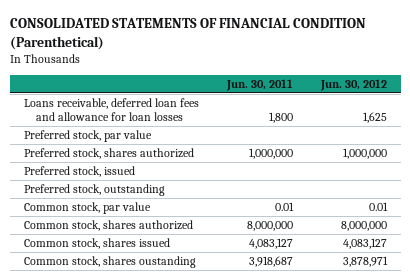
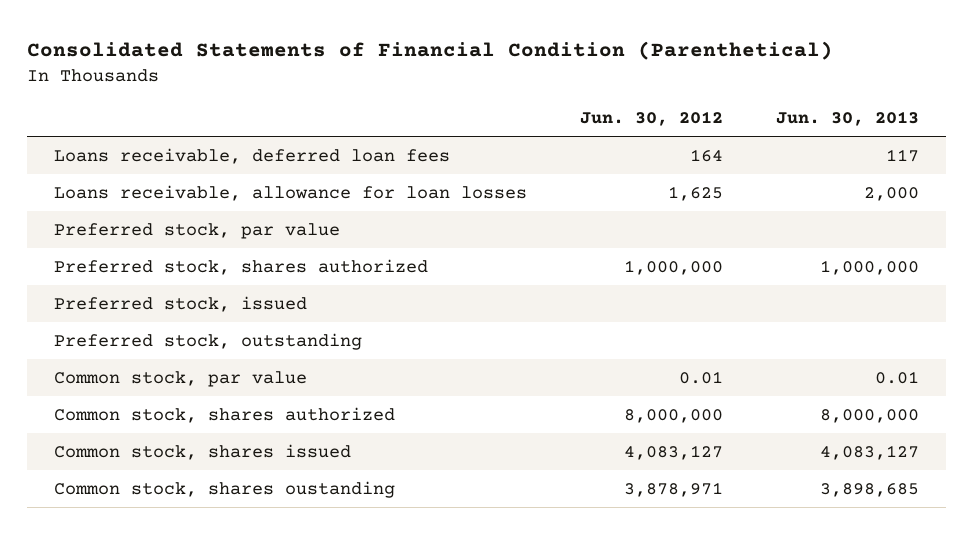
- CONSOLIDATED STATEMENTS OF FINANCIAL CONDITION (Parenthetical)
+ Consolidated Statements of Financial Condition (Parenthetical)
- | Jun. 30, 2011 | Jun. 30, 2012
+ | Jun. 30, 2012 | Jun. 30, 2013
- Loans receivable, deferred loan fees and allowance for loan losses | 1,800 | 1,625
+ Loans receivable, deferred loan fees | 164 | 117
+ Loans receivable, allowance for loan losses | 1,625 | 2,000

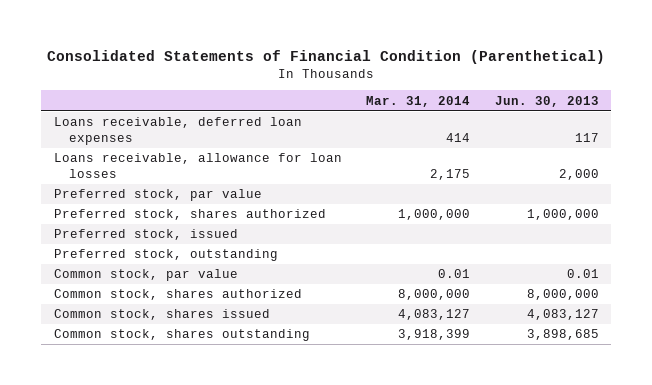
- | Jun. 30, 2012 | Jun. 30, 2013
+ | Mar. 31, 2014 | Jun. 30, 2013
- Loans receivable, deferred loan fees | 164 | 117
+ Loans receivable, deferred loan expenses | 414 | 117
- Common stock, shares oustanding | 3,878,971 | 3,898,685
+ Common stock, shares outstanding | 3,918,399 | 3,898,685

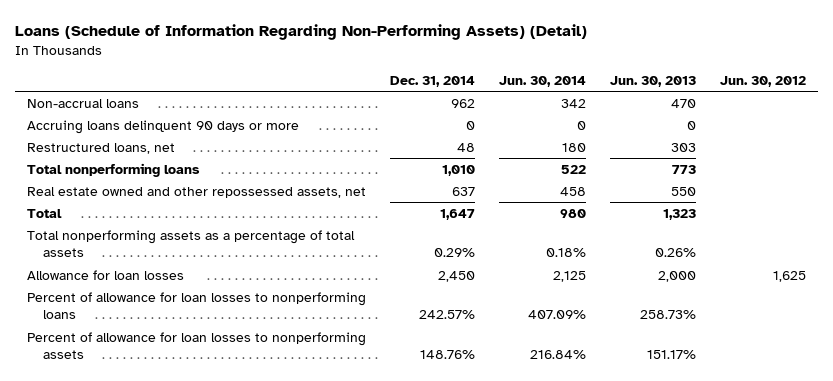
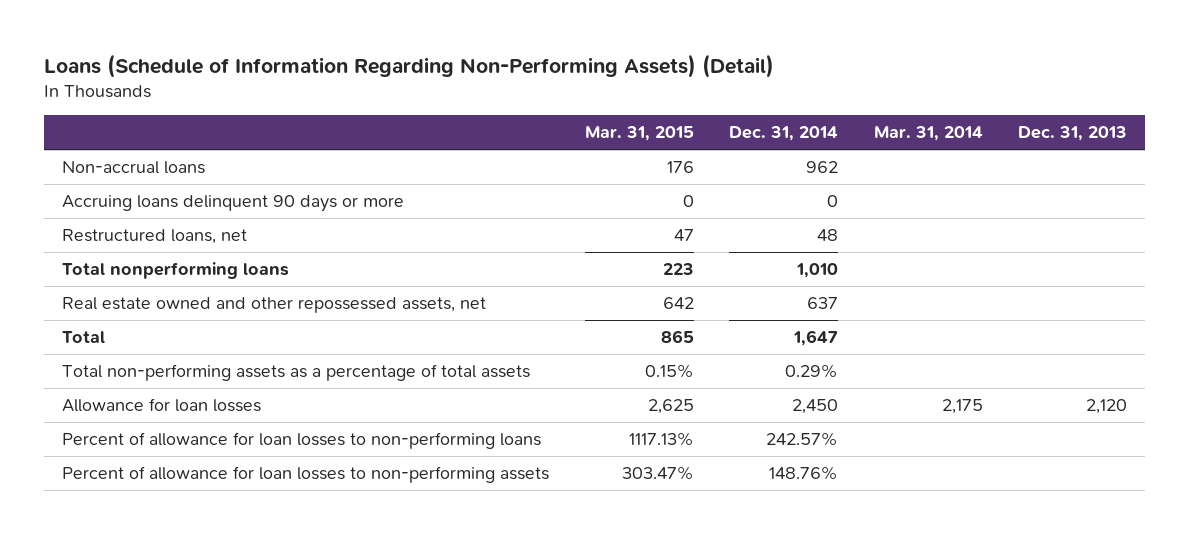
- | Dec. 31, 2014 | Jun. 30, 2014 | Jun. 30, 2013 | Jun. 30, 2012
+ | Mar. 31, 2015 | Dec. 31, 2014 | Mar. 31, 2014 | Dec. 31, 2013
- Total nonperforming assets as a percentage of total assets | 0.29% | 0.18% | 0.26% |
+ Total non-performing assets as a percentage of total assets | 0.15% | 0.29% | |
- Percent of allowance for loan losses to nonperforming loans | 242.57% | 407.09% | 258.73% |
- Percent of allowance for loan losses to nonperforming assets | 148.76% | 216.84% | 151.17% |
+ Percent of allowance for loan losses to non-performing loans | 1117.13% | 242.57% | |
+ Percent of allowance for loan losses to non-performing assets | 303.47% | 148.76% | |

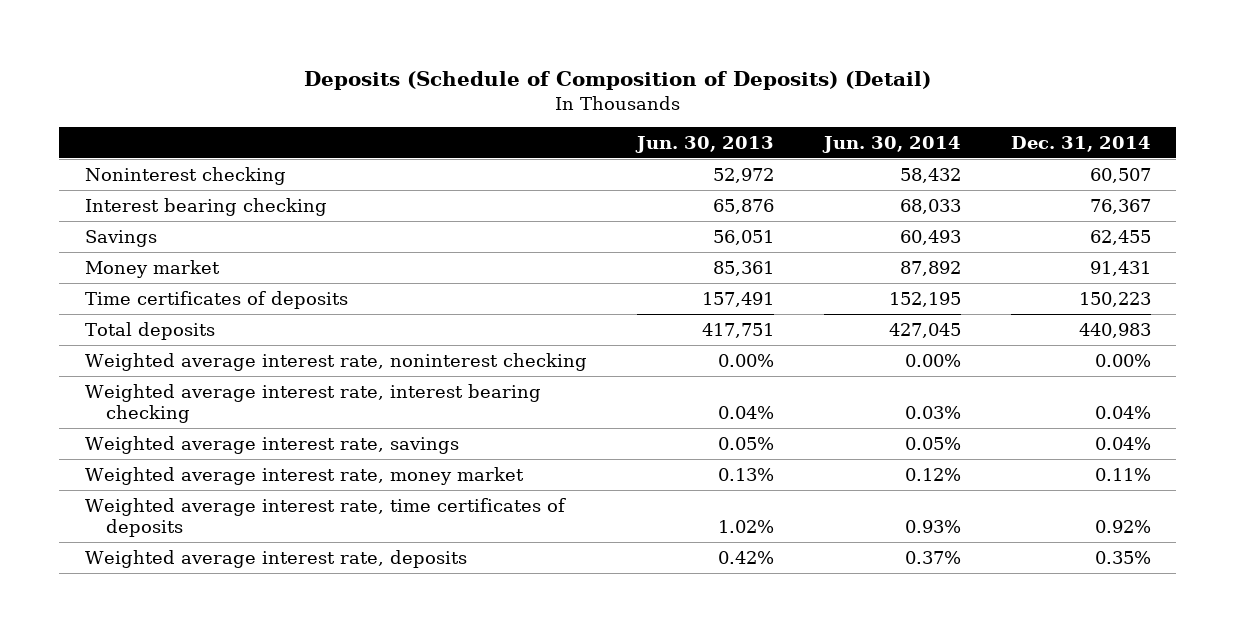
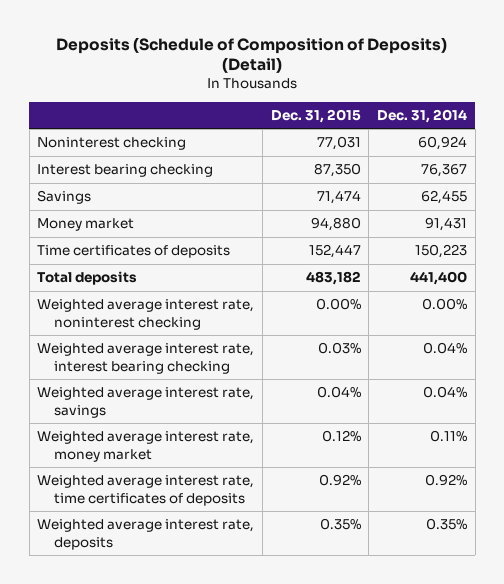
- | Jun. 30, 2013 | Jun. 30, 2014 | Dec. 31, 2014
+ | Dec. 31, 2015 | Dec. 31, 2014
- Noninterest checking | 52,972 | 58,432 | 60,507
+ Noninterest checking | 77,031 | 60,924
- Total deposits | 417,751 | 427,045 | 440,983
+ Total deposits | 483,182 | 441,400

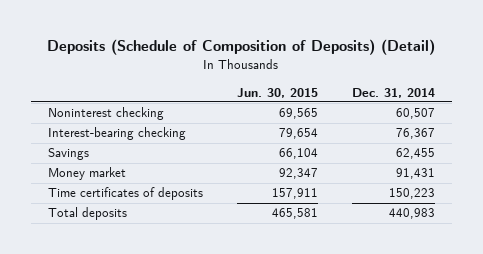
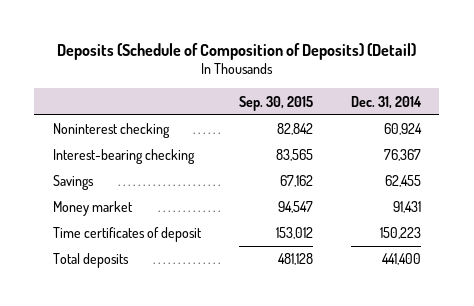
- | Jun. 30, 2015 | Dec. 31, 2014
+ | Sep. 30, 2015 | Dec. 31, 2014
- Noninterest checking | 69,565 | 60,507
+ Noninterest checking | 82,842 | 60,924
- Time certificates of deposits | 157,911 | 150,223
- Total deposits | 465,581 | 440,983
+ Time certificates of deposit | 153,012 | 150,223
+ Total deposits | 481,128 | 441,400

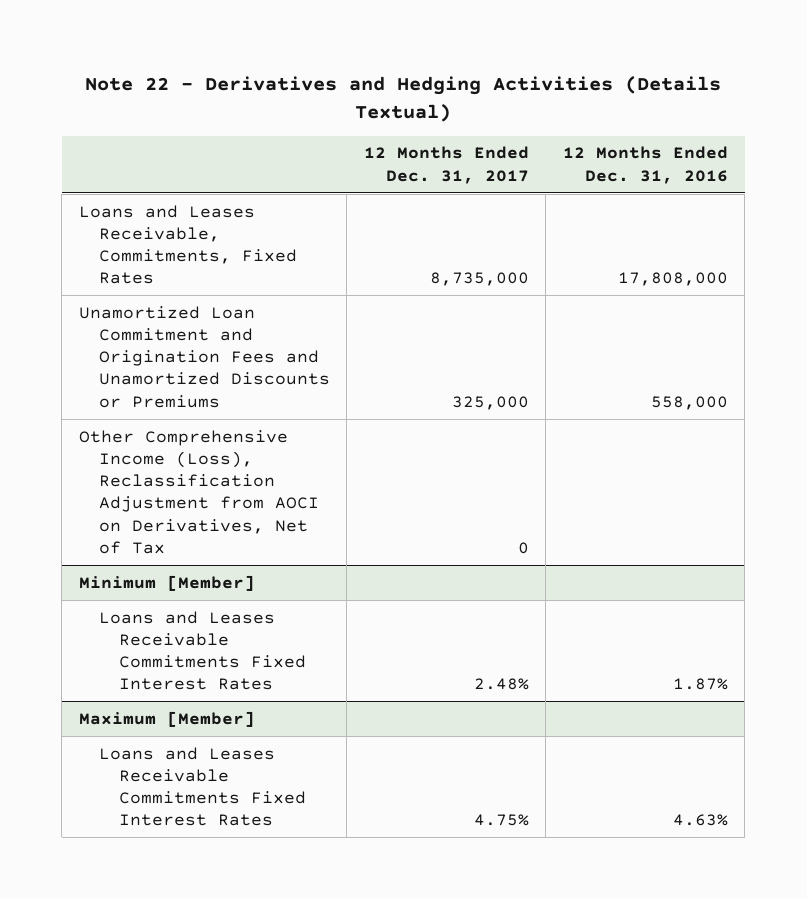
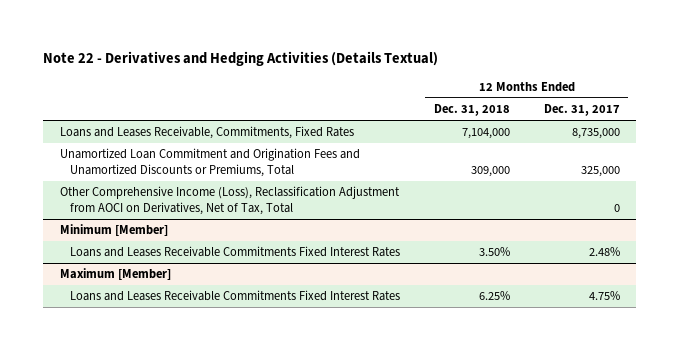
- | 12 Months Ended Dec. 31, 2017 | 12 Months Ended Dec. 31, 2016
+ | 12 Months Ended Dec. 31, 2018 | 12 Months Ended Dec. 31, 2017
- Unamortized Loan Commitment and Origination Fees and Unamortized Discounts or Premiums | 325,000 | 558,000
- Other Comprehensive Income (Loss), Reclassification Adjustment from AOCI on Derivatives, Net of Tax | 0 |
+ Unamortized Loan Commitment and Origination Fees and Unamortized Discounts or Premiums, Total | 309,000 | 325,000
+ Other Comprehensive Income (Loss), Reclassification Adjustment from AOCI on Derivatives, Net of Tax, Total | | 0

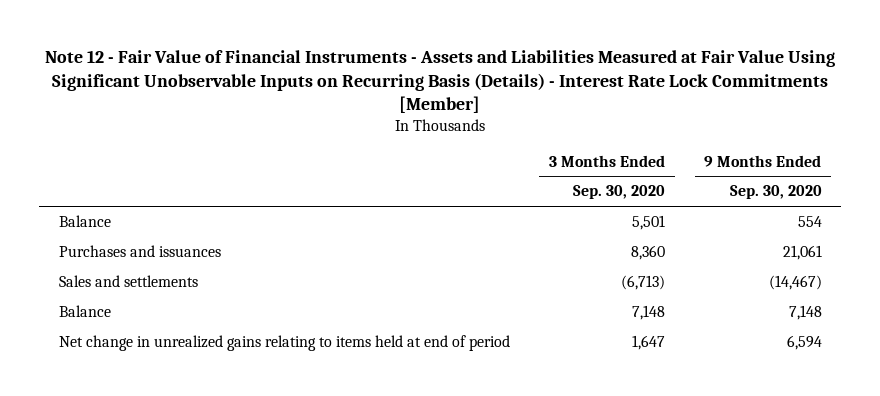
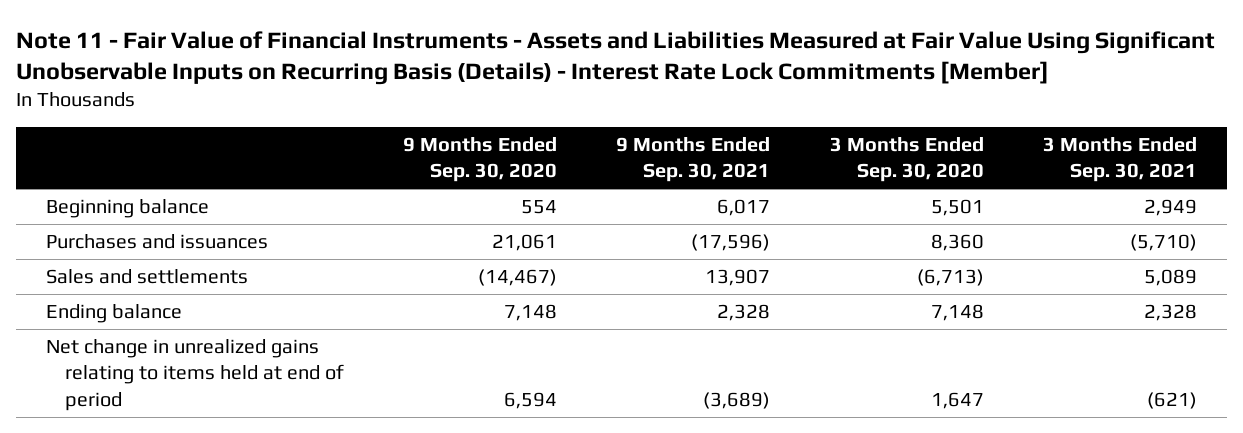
- Note 12 - Fair Value of Financial Instruments - Assets and Liabilities Measured at Fair Value Using Significant Unobservable Inputs on Recurring Basis (Details) - Interest Rate Lock Commitments [Member]
+ Note 11 - Fair Value of Financial Instruments - Assets and Liabilities Measured at Fair Value Using Significant Unobservable Inputs on Recurring Basis (Details) - Interest Rate Lock Commitments [Member]
- | 3 Months Ended Sep. 30, 2020 | 9 Months Ended Sep. 30, 2020
+ | 9 Months Ended Sep. 30, 2020 | 9 Months Ended Sep. 30, 2021 | 3 Months Ended Sep. 30, 2020 | 3 Months Ended Sep. 30, 2021
- Balance | 5,501 | 554
+ Beginning balance | 554 | 6,017 | 5,501 | 2,949
- Balance | 7,148 | 7,148
+ Ending balance | 7,148 | 2,328 | 7,148 | 2,328

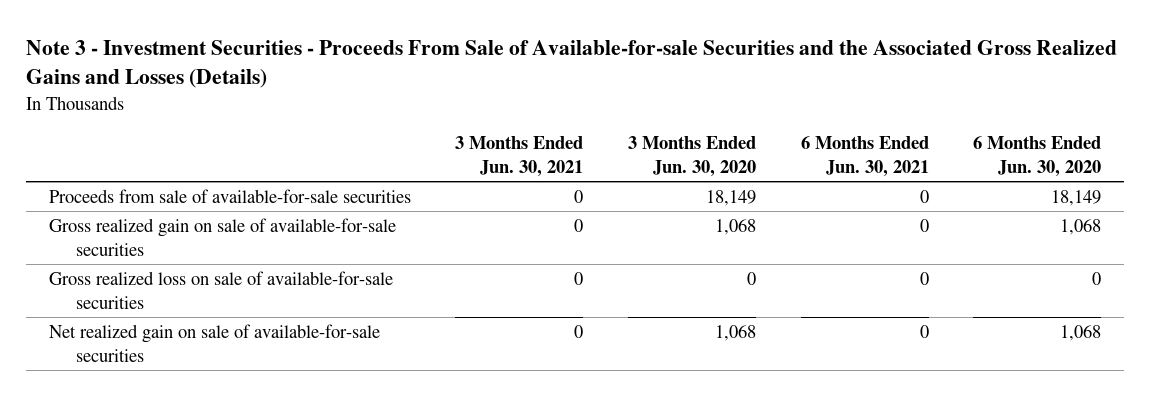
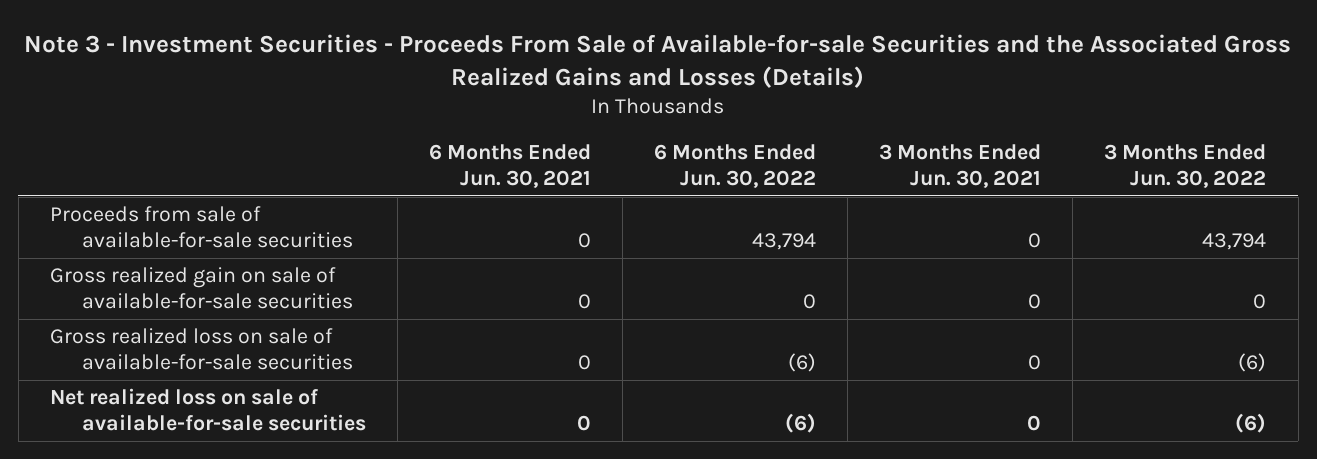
- | 3 Months Ended Jun. 30, 2021 | 3 Months Ended Jun. 30, 2020 | 6 Months Ended Jun. 30, 2021 | 6 Months Ended Jun. 30, 2020
+ | 6 Months Ended Jun. 30, 2021 | 6 Months Ended Jun. 30, 2022 | 3 Months Ended Jun. 30, 2021 | 3 Months Ended Jun. 30, 2022
- Net realized gain on sale of available-for-sale securities | 0 | 1,068 | 0 | 1,068
+ Net realized loss on sale of available-for-sale securities | 0 | (6) | 0 | (6)

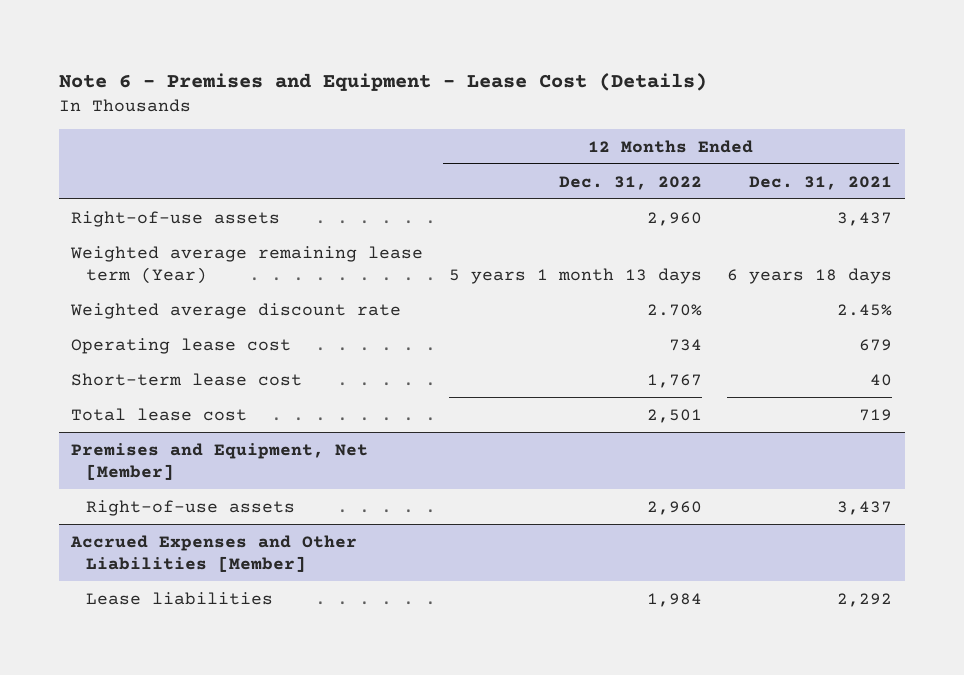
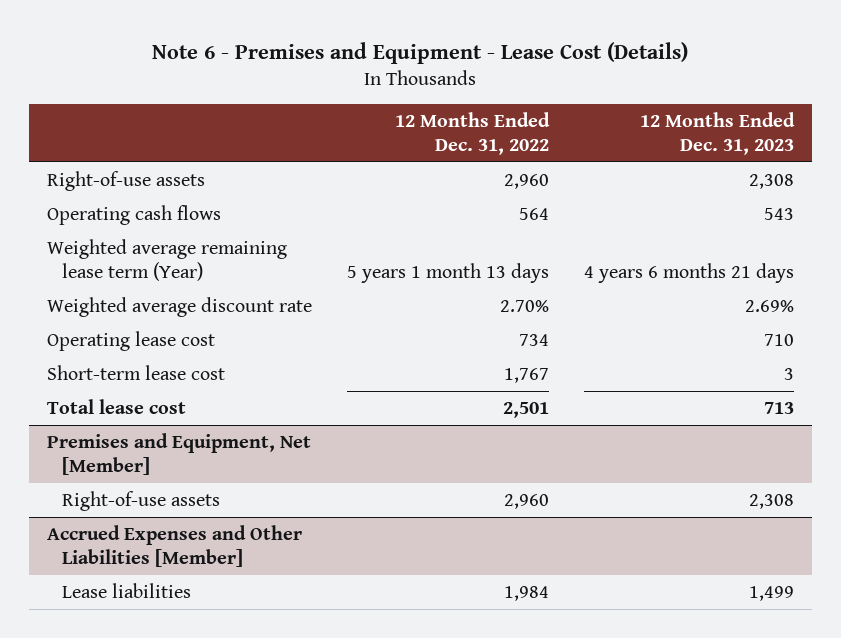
- | 12 Months Ended Dec. 31, 2022 | 12 Months Ended Dec. 31, 2021
+ | 12 Months Ended Dec. 31, 2022 | 12 Months Ended Dec. 31, 2023
+ Operating cash flows | 564 | 543

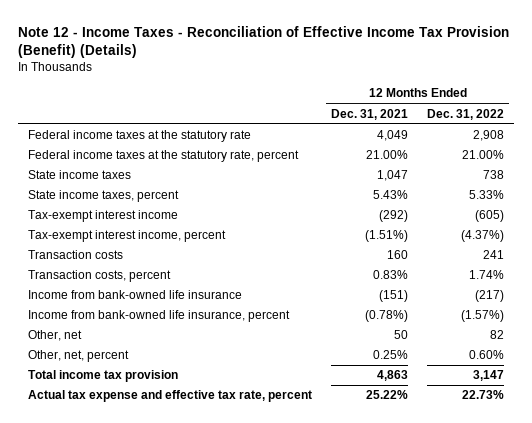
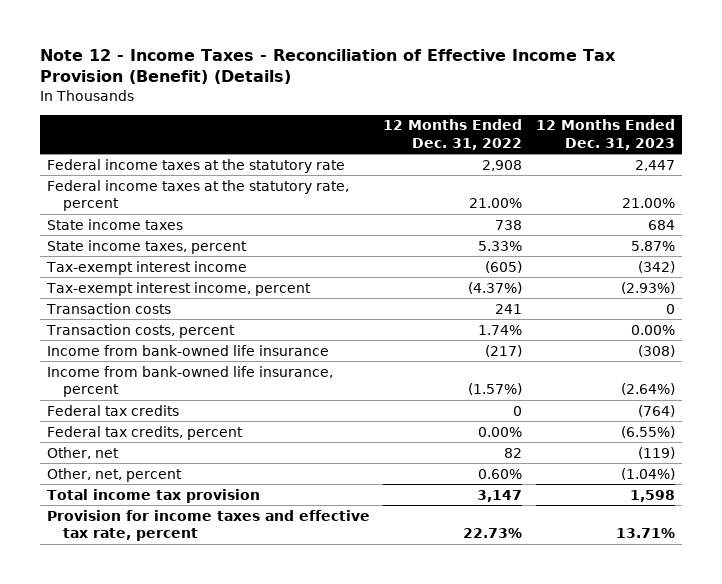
- | 12 Months Ended Dec. 31, 2021 | 12 Months Ended Dec. 31, 2022
+ | 12 Months Ended Dec. 31, 2022 | 12 Months Ended Dec. 31, 2023
+ Federal tax credits | 0 | (764)
+ Federal tax credits, percent | 0.00% | (6.55%)
- Actual tax expense and effective tax rate, percent | 25.22% | 22.73%
+ Provision for income taxes and effective tax rate, percent | 22.73% | 13.71%

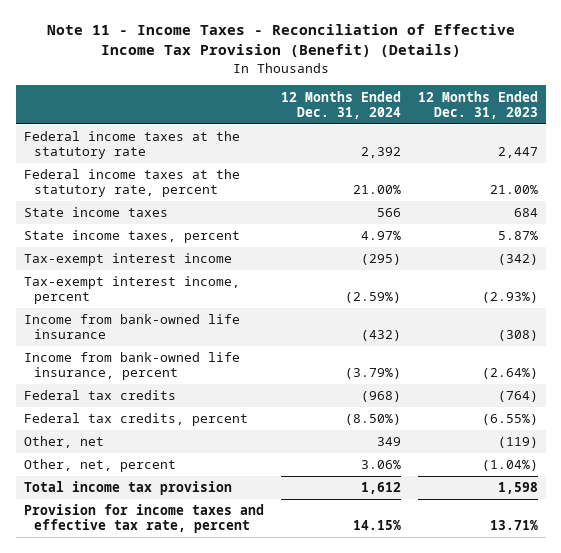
- Note 12 - Income Taxes - Reconciliation of Effective Income Tax Provision (Benefit) (Details)
+ Note 11 - Income Taxes - Reconciliation of Effective Income Tax Provision (Benefit) (Details)
- | 12 Months Ended Dec. 31, 2022 | 12 Months Ended Dec. 31, 2023
+ | 12 Months Ended Dec. 31, 2024 | 12 Months Ended Dec. 31, 2023
- Transaction costs | 241 | 0
- Transaction costs, percent | 1.74% | 0.00%

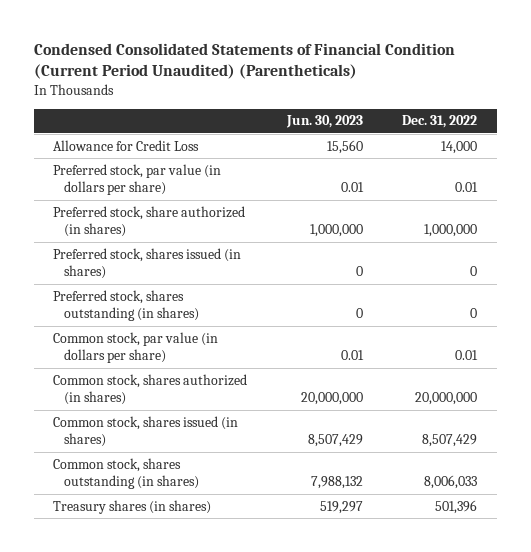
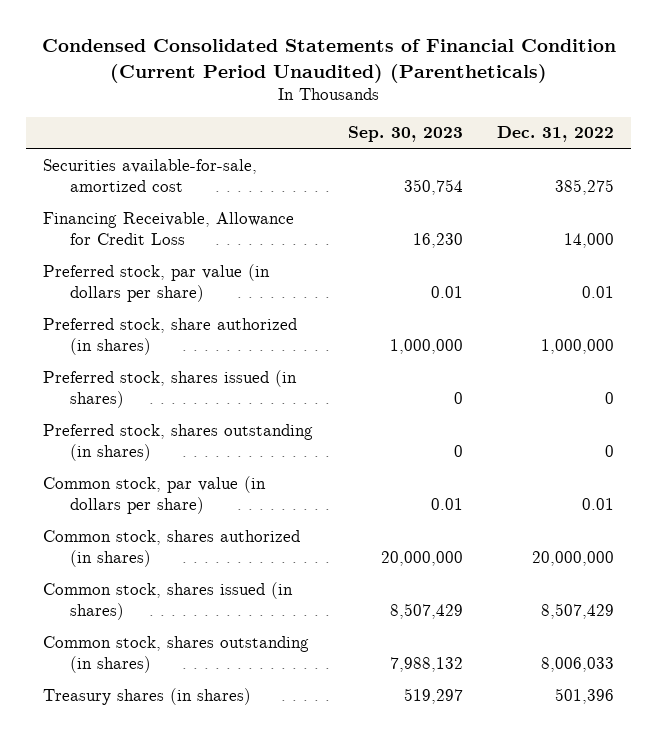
- | Jun. 30, 2023 | Dec. 31, 2022
+ | Sep. 30, 2023 | Dec. 31, 2022
- Allowance for Credit Loss | 15,560 | 14,000
+ Securities available-for-sale, amortized cost | 350,754 | 385,275
+ Financing Receivable, Allowance for Credit Loss | 16,230 | 14,000

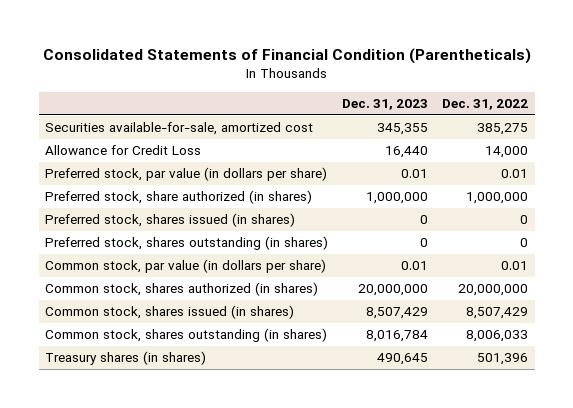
- Condensed Consolidated Statements of Financial Condition (Current Period Unaudited) (Parentheticals)
+ Consolidated Statements of Financial Condition (Parentheticals)
- | Sep. 30, 2023 | Dec. 31, 2022
+ | Dec. 31, 2023 | Dec. 31, 2022
- Financing Receivable, Allowance for Credit Loss | 16,230 | 14,000
+ Allowance for Credit Loss | 16,440 | 14,000

